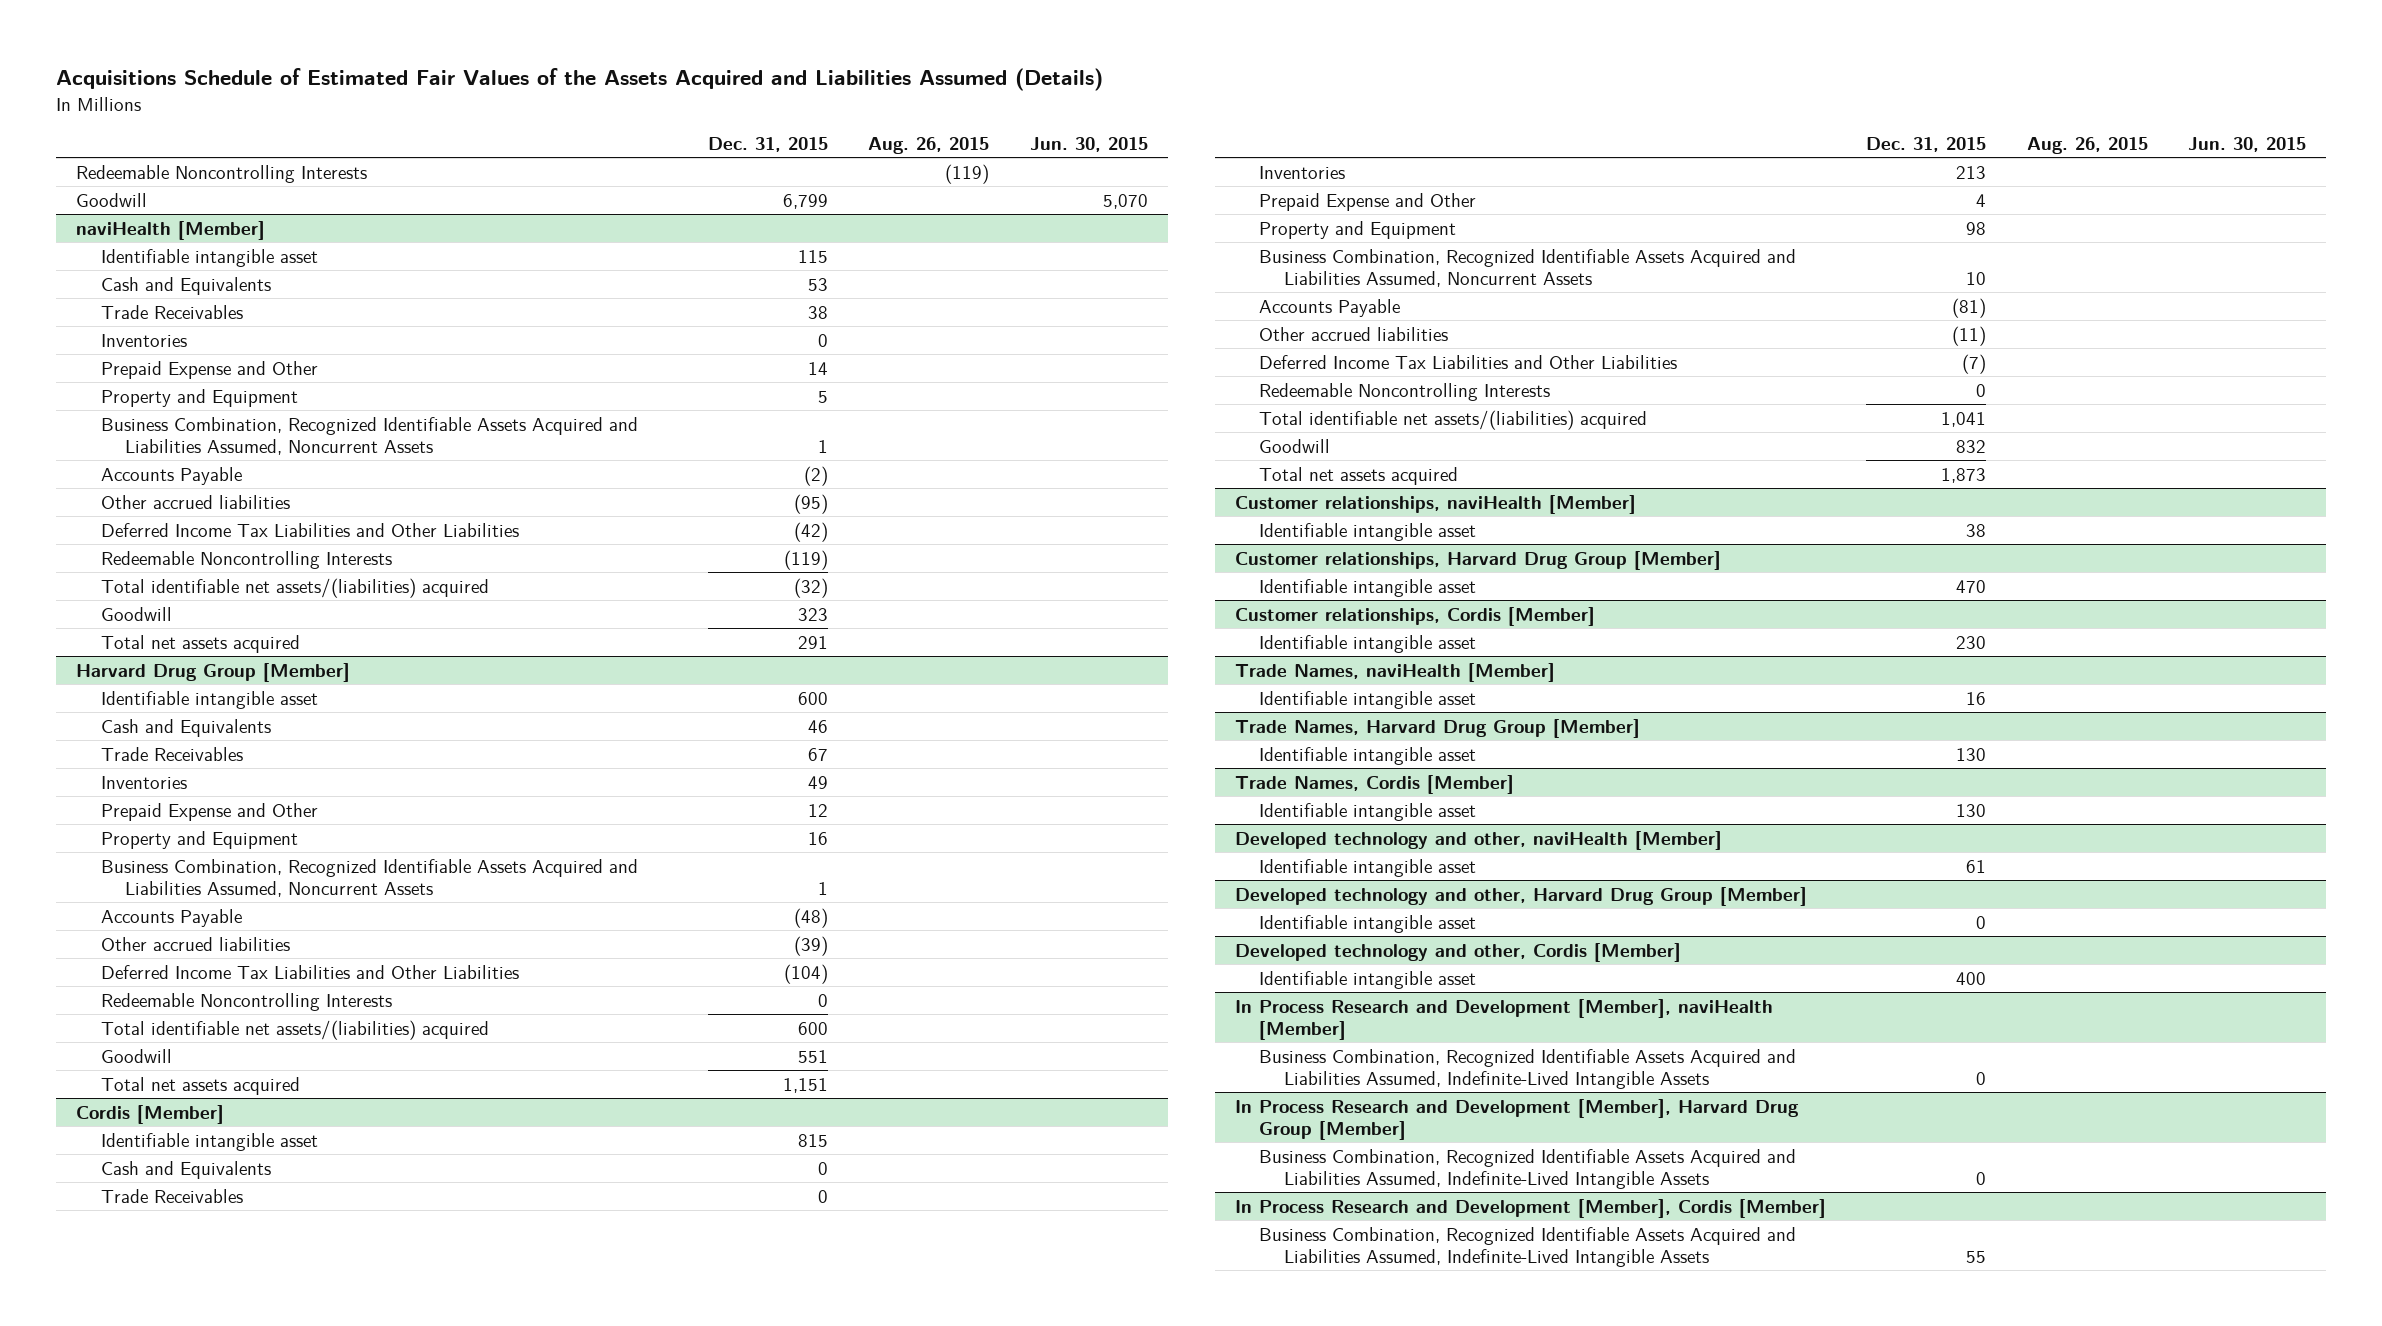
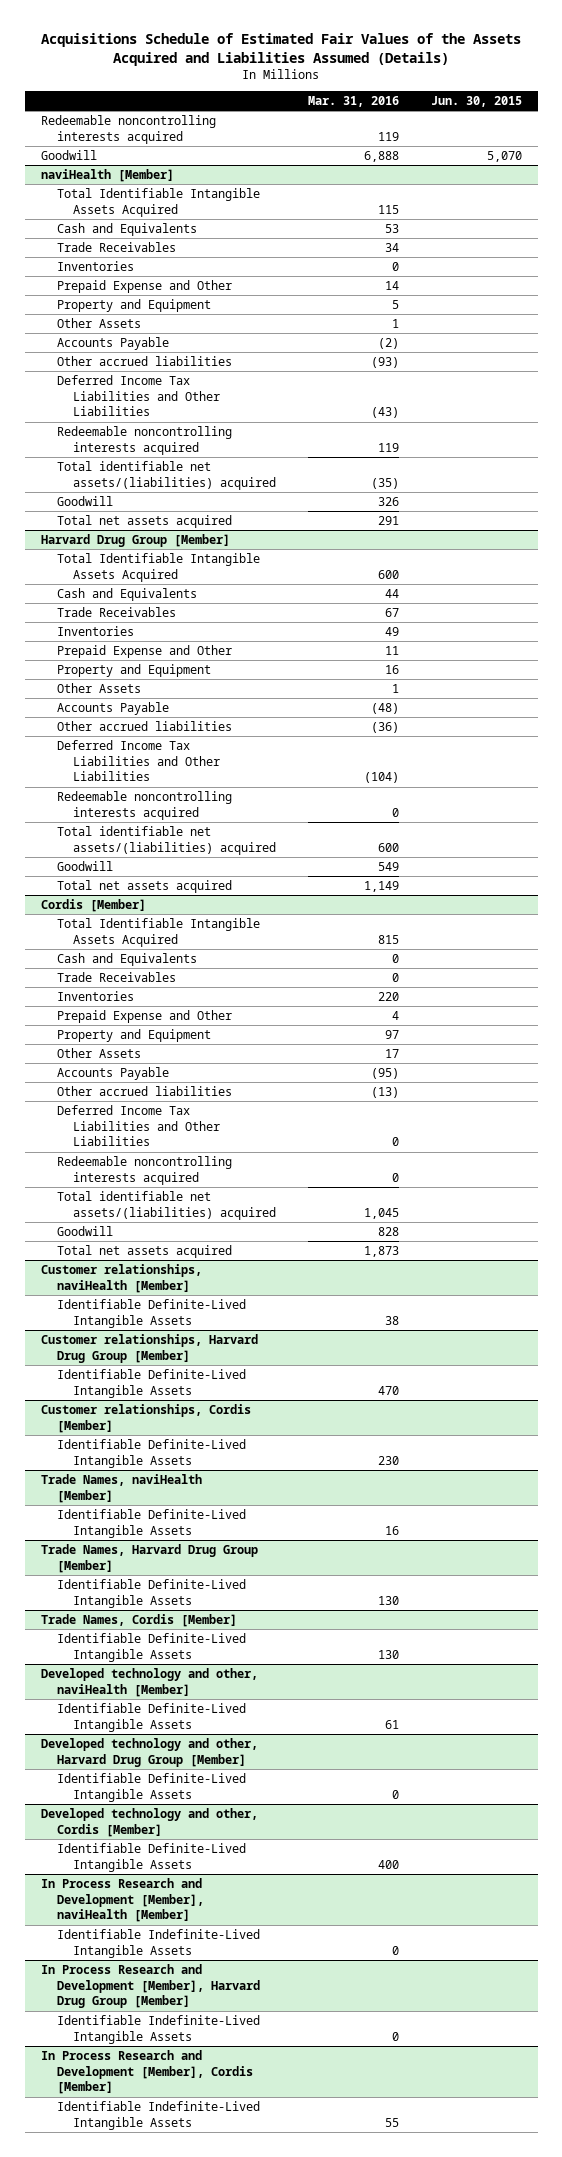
- | Dec. 31, 2015 | Aug. 26, 2015 | Jun. 30, 2015
+ | Mar. 31, 2016 | Jun. 30, 2015
- Redeemable Noncontrolling Interests | | (119) |
+ Redeemable noncontrolling interests acquired | 119 |
@ naviHealth [Member]
- Identifiable intangible asset | 115 | |
+ Total Identifiable Intangible Assets Acquired | 115 |
- Business Combination, Recognized Identifiable Assets Acquired and Liabilities Assumed, Noncurrent Assets | 1 | |
+ Other Assets | 1 |
- Redeemable Noncontrolling Interests | (119) | |
+ Redeemable noncontrolling interests acquired | 119 |
@ Harvard Drug Group [Member]
- Identifiable intangible asset | 600 | |
+ Total Identifiable Intangible Assets Acquired | 600 |
- Business Combination, Recognized Identifiable Assets Acquired and Liabilities Assumed, Noncurrent Assets | 1 | |
+ Other Assets | 1 |
- Redeemable Noncontrolling Interests | 0 | |
+ Redeemable noncontrolling interests acquired | 0 |
@ Cordis [Member]
- Identifiable intangible asset | 815 | |
+ Total Identifiable Intangible Assets Acquired | 815 |
- Business Combination, Recognized Identifiable Assets Acquired and Liabilities Assumed, Noncurrent Assets | 10 | |
+ Other Assets | 17 |
- Redeemable Noncontrolling Interests | 0 | |
+ Redeemable noncontrolling interests acquired | 0 |
@ Customer relationships, naviHealth [Member]
- Identifiable intangible asset | 38 | |
+ Identifiable Definite-Lived Intangible Assets | 38 |
@ Customer relationships, Harvard Drug Group [Member]
- Identifiable intangible asset | 470 | |
+ Identifiable Definite-Lived Intangible Assets | 470 |
@ Customer relationships, Cordis [Member]
- Identifiable intangible asset | 230 | |
+ Identifiable Definite-Lived Intangible Assets | 230 |
@ Trade Names, naviHealth [Member]
- Identifiable intangible asset | 16 | |
+ Identifiable Definite-Lived Intangible Assets | 16 |
@ Trade Names, Harvard Drug Group [Member]
- Identifiable intangible asset | 130 | |
+ Identifiable Definite-Lived Intangible Assets | 130 |
@ Trade Names, Cordis [Member]
- Identifiable intangible asset | 130 | |
+ Identifiable Definite-Lived Intangible Assets | 130 |
@ Developed technology and other, naviHealth [Member]
- Identifiable intangible asset | 61 | |
+ Identifiable Definite-Lived Intangible Assets | 61 |
@ Developed technology and other, Harvard Drug Group [Member]
- Identifiable intangible asset | 0 | |
+ Identifiable Definite-Lived Intangible Assets | 0 |
@ Developed technology and other, Cordis [Member]
- Identifiable intangible asset | 400 | |
+ Identifiable Definite-Lived Intangible Assets | 400 |
@ In Process Research and Development [Member], naviHealth [Member]
- Business Combination, Recognized Identifiable Assets Acquired and Liabilities Assumed, Indefinite-Lived Intangible Assets | 0 | |
+ Identifiable Indefinite-Lived Intangible Assets | 0 |
@ In Process Research and Development [Member], Harvard Drug Group [Member]
- Business Combination, Recognized Identifiable Assets Acquired and Liabilities Assumed, Indefinite-Lived Intangible Assets | 0 | |
+ Identifiable Indefinite-Lived Intangible Assets | 0 |
@ In Process Research and Development [Member], Cordis [Member]
- Business Combination, Recognized Identifiable Assets Acquired and Liabilities Assumed, Indefinite-Lived Intangible Assets | 55 | |
+ Identifiable Indefinite-Lived Intangible Assets | 55 |

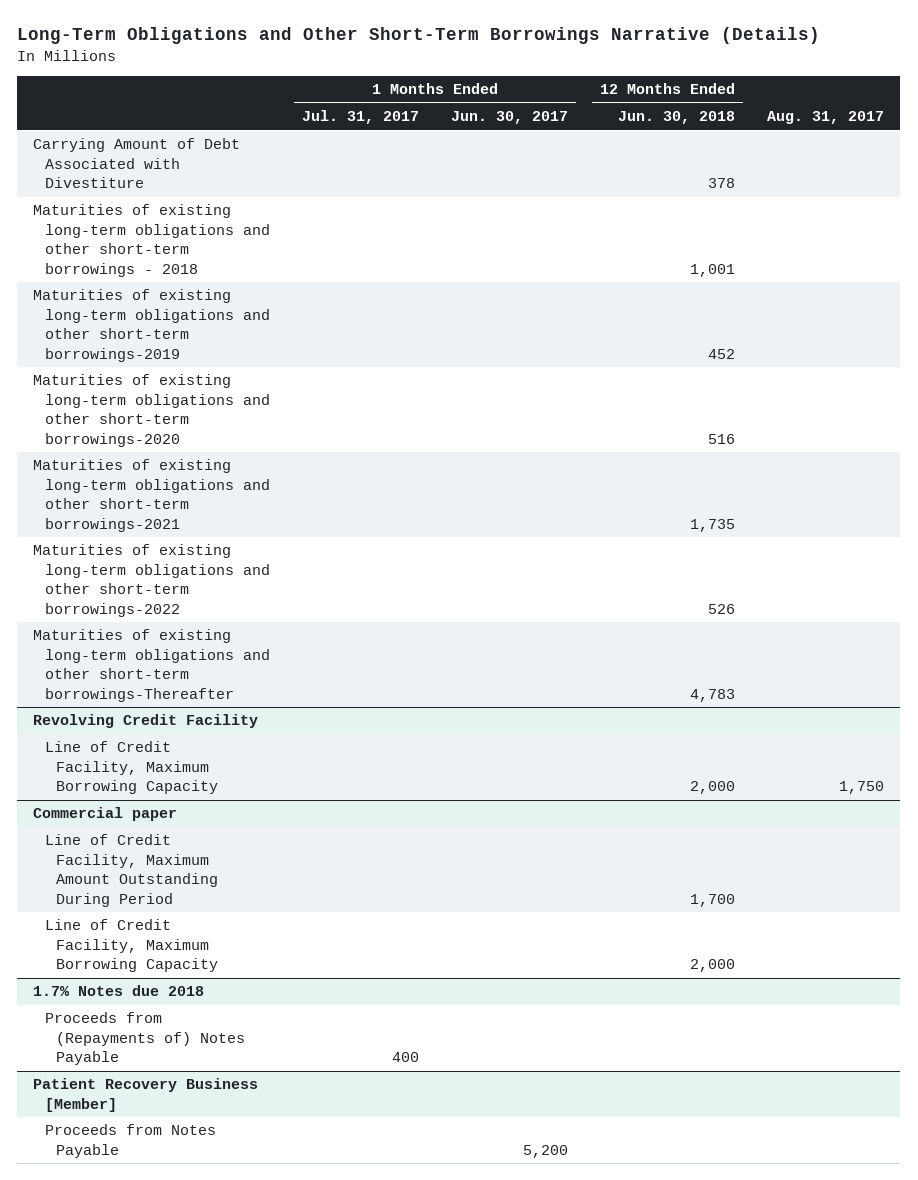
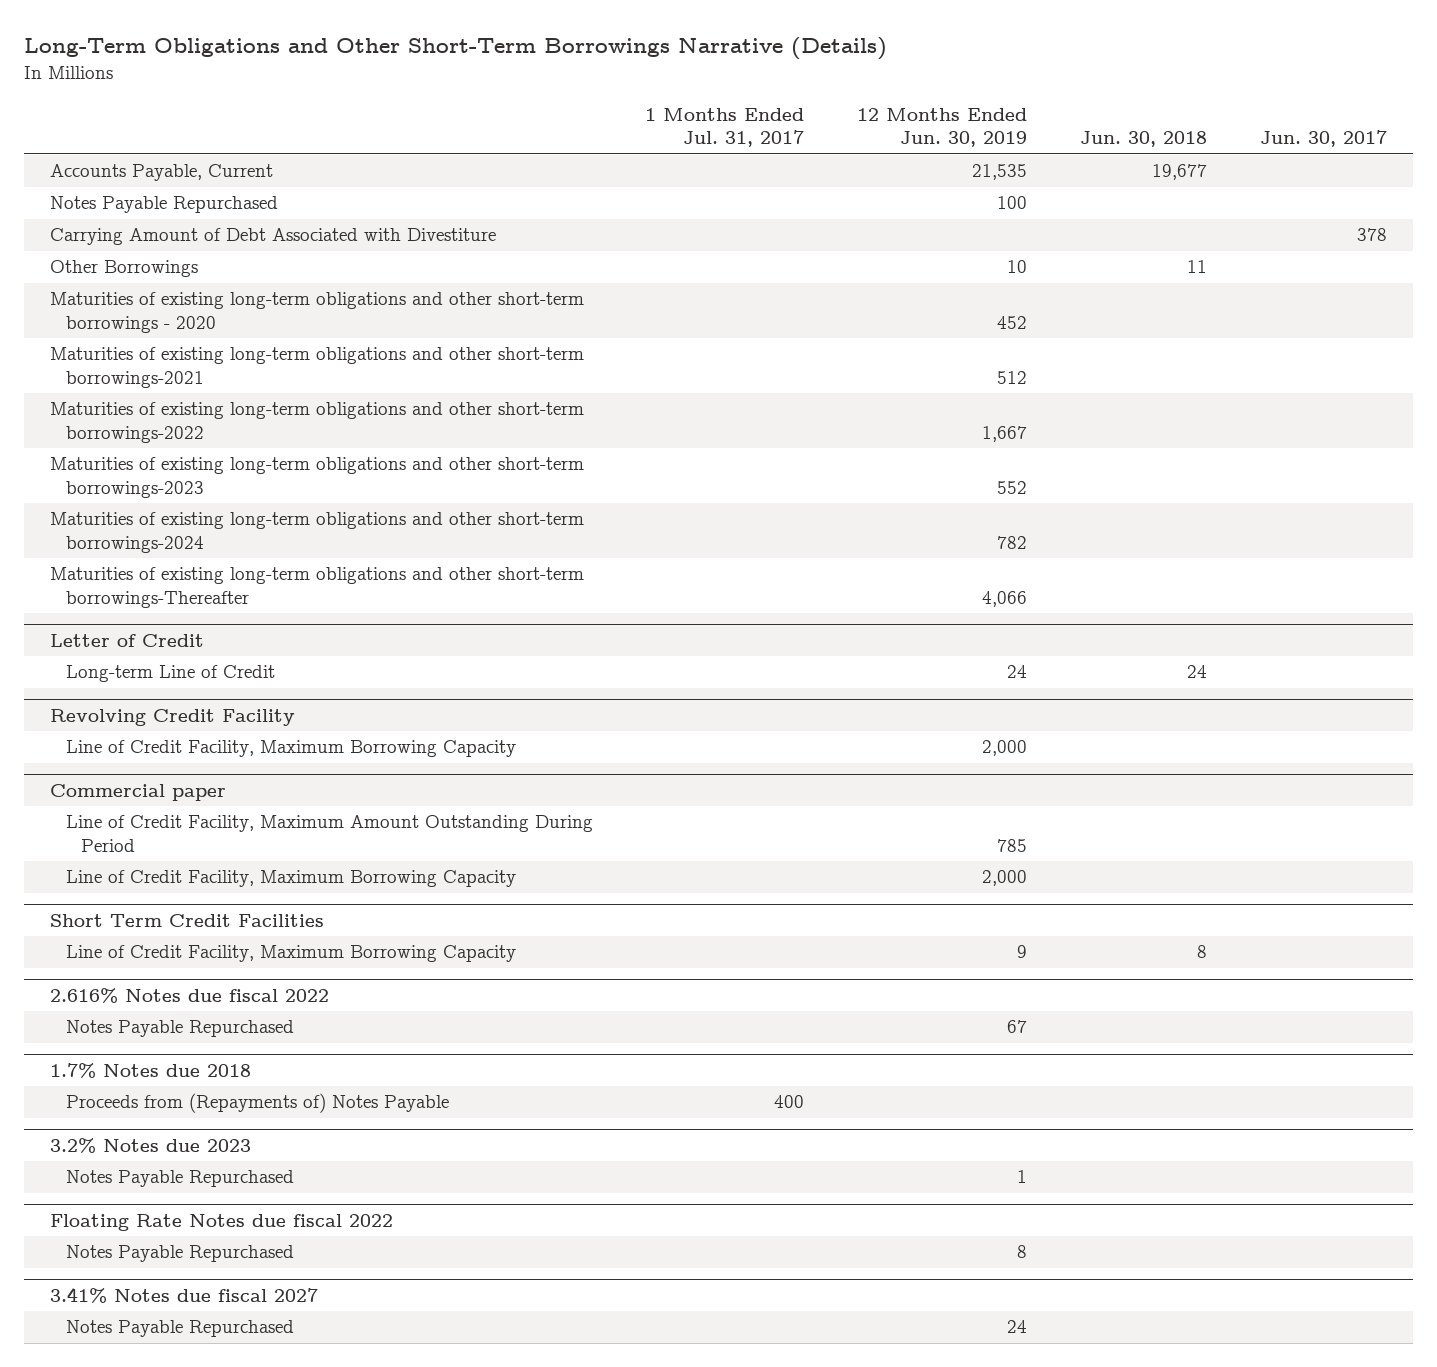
- | 1 Months Ended Jul. 31, 2017 | 1 Months Ended Jun. 30, 2017 | 12 Months Ended Jun. 30, 2018 | Aug. 31, 2017
+ | 1 Months Ended Jul. 31, 2017 | 12 Months Ended Jun. 30, 2019 | Jun. 30, 2018 | Jun. 30, 2017
+ Accounts Payable, Current | | 21,535 | 19,677 |
+ Notes Payable Repurchased | | 100 | |
- Maturities of existing long-term obligations and other short-term borrowings - 2018 | | | 1,001 |
- Maturities of existing long-term obligations and other short-term borrowings-2019 | | | 452 |
- Maturities of existing long-term obligations and other short-term borrowings-2020 | | | 516 |
+ Other Borrowings | | 10 | 11 |
+ Maturities of existing long-term obligations and other short-term borrowings - 2020 | | 452 | |
+ Maturities of existing long-term obligations and other short-term borrowings-2023 | | 552 | |
+ Maturities of existing long-term obligations and other short-term borrowings-2024 | | 782 | |
+ Letter of Credit
+ Long-term Line of Credit | | 24 | 24 |
+ Short Term Credit Facilities
+ Line of Credit Facility, Maximum Borrowing Capacity | | 9 | 8 |
+ 2.616% Notes due fiscal 2022
+ Notes Payable Repurchased | | 67 | |
- Patient Recovery Business [Member]
- Proceeds from Notes Payable | | 5,200 | |
+ 3.2% Notes due 2023
+ Notes Payable Repurchased | | 1 | |
+ Floating Rate Notes due fiscal 2022
+ Notes Payable Repurchased | | 8 | |
+ 3.41% Notes due fiscal 2027
+ Notes Payable Repurchased | | 24 | |

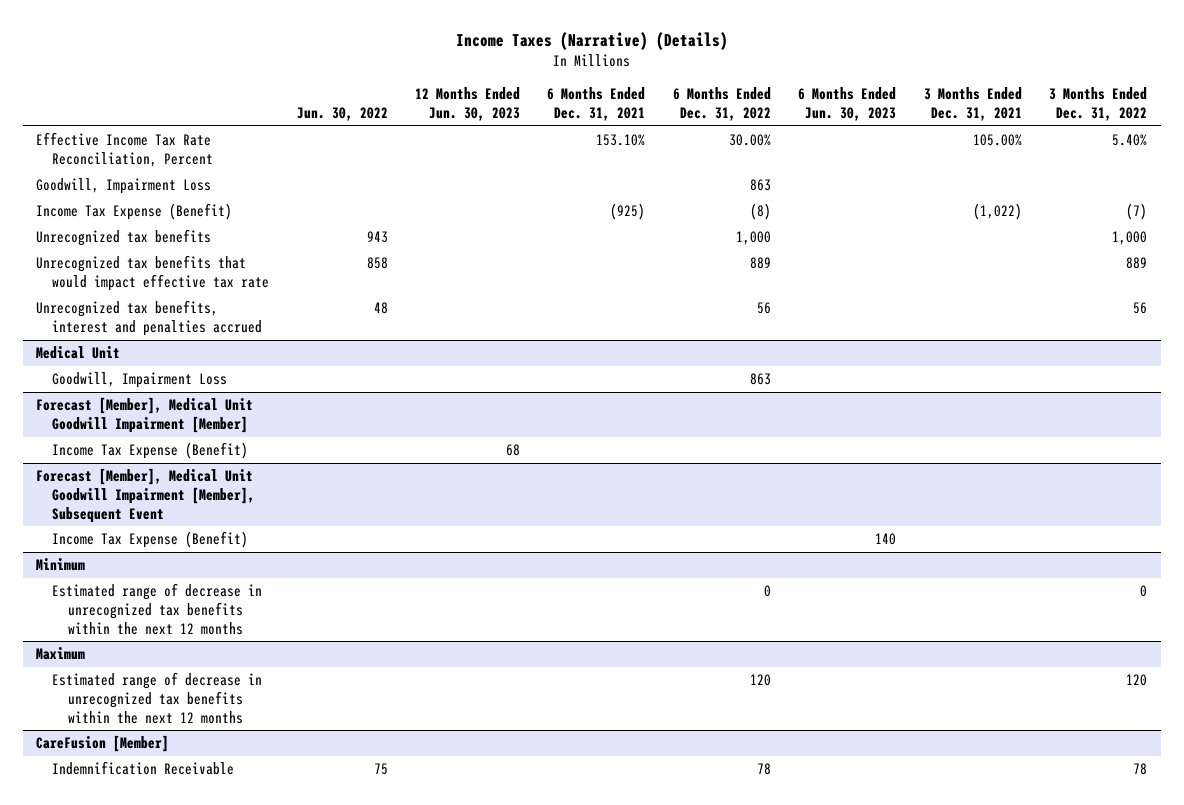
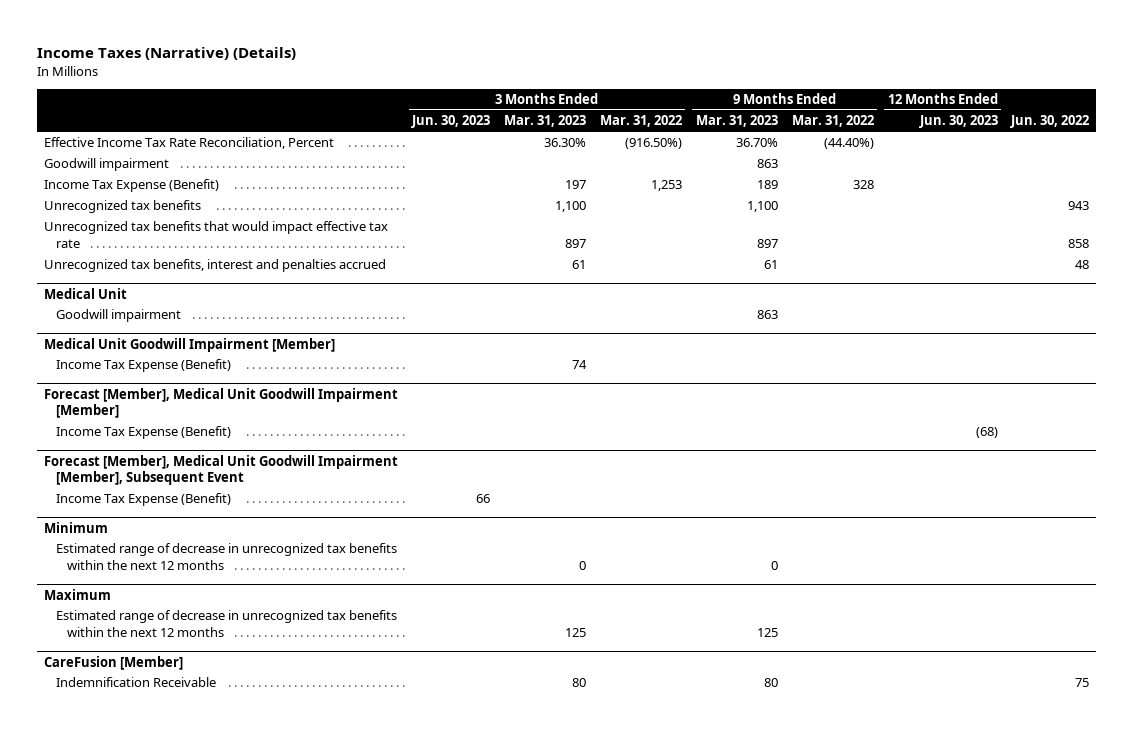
- | Jun. 30, 2022 | 12 Months Ended Jun. 30, 2023 | 6 Months Ended Dec. 31, 2021 | 6 Months Ended Dec. 31, 2022 | 6 Months Ended Jun. 30, 2023 | 3 Months Ended Dec. 31, 2021 | 3 Months Ended Dec. 31, 2022
+ | 3 Months Ended Jun. 30, 2023 | 3 Months Ended Mar. 31, 2023 | 3 Months Ended Mar. 31, 2022 | 9 Months Ended Mar. 31, 2023 | 9 Months Ended Mar. 31, 2022 | 12 Months Ended Jun. 30, 2023 | Jun. 30, 2022
- Goodwill, Impairment Loss | | | | 863 | | |
+ Goodwill impairment | | | | 863 | | |
@ Medical Unit
- Goodwill, Impairment Loss | | | | 863 | | |
+ Goodwill impairment | | | | 863 | | |
+ Medical Unit Goodwill Impairment [Member]
+ Income Tax Expense (Benefit) | | 74 | | | | |
@ Forecast [Member], Medical Unit Goodwill Impairment [Member]
- Income Tax Expense (Benefit) | | 68 | | | | |
+ Income Tax Expense (Benefit) | | | | | | (68) |

